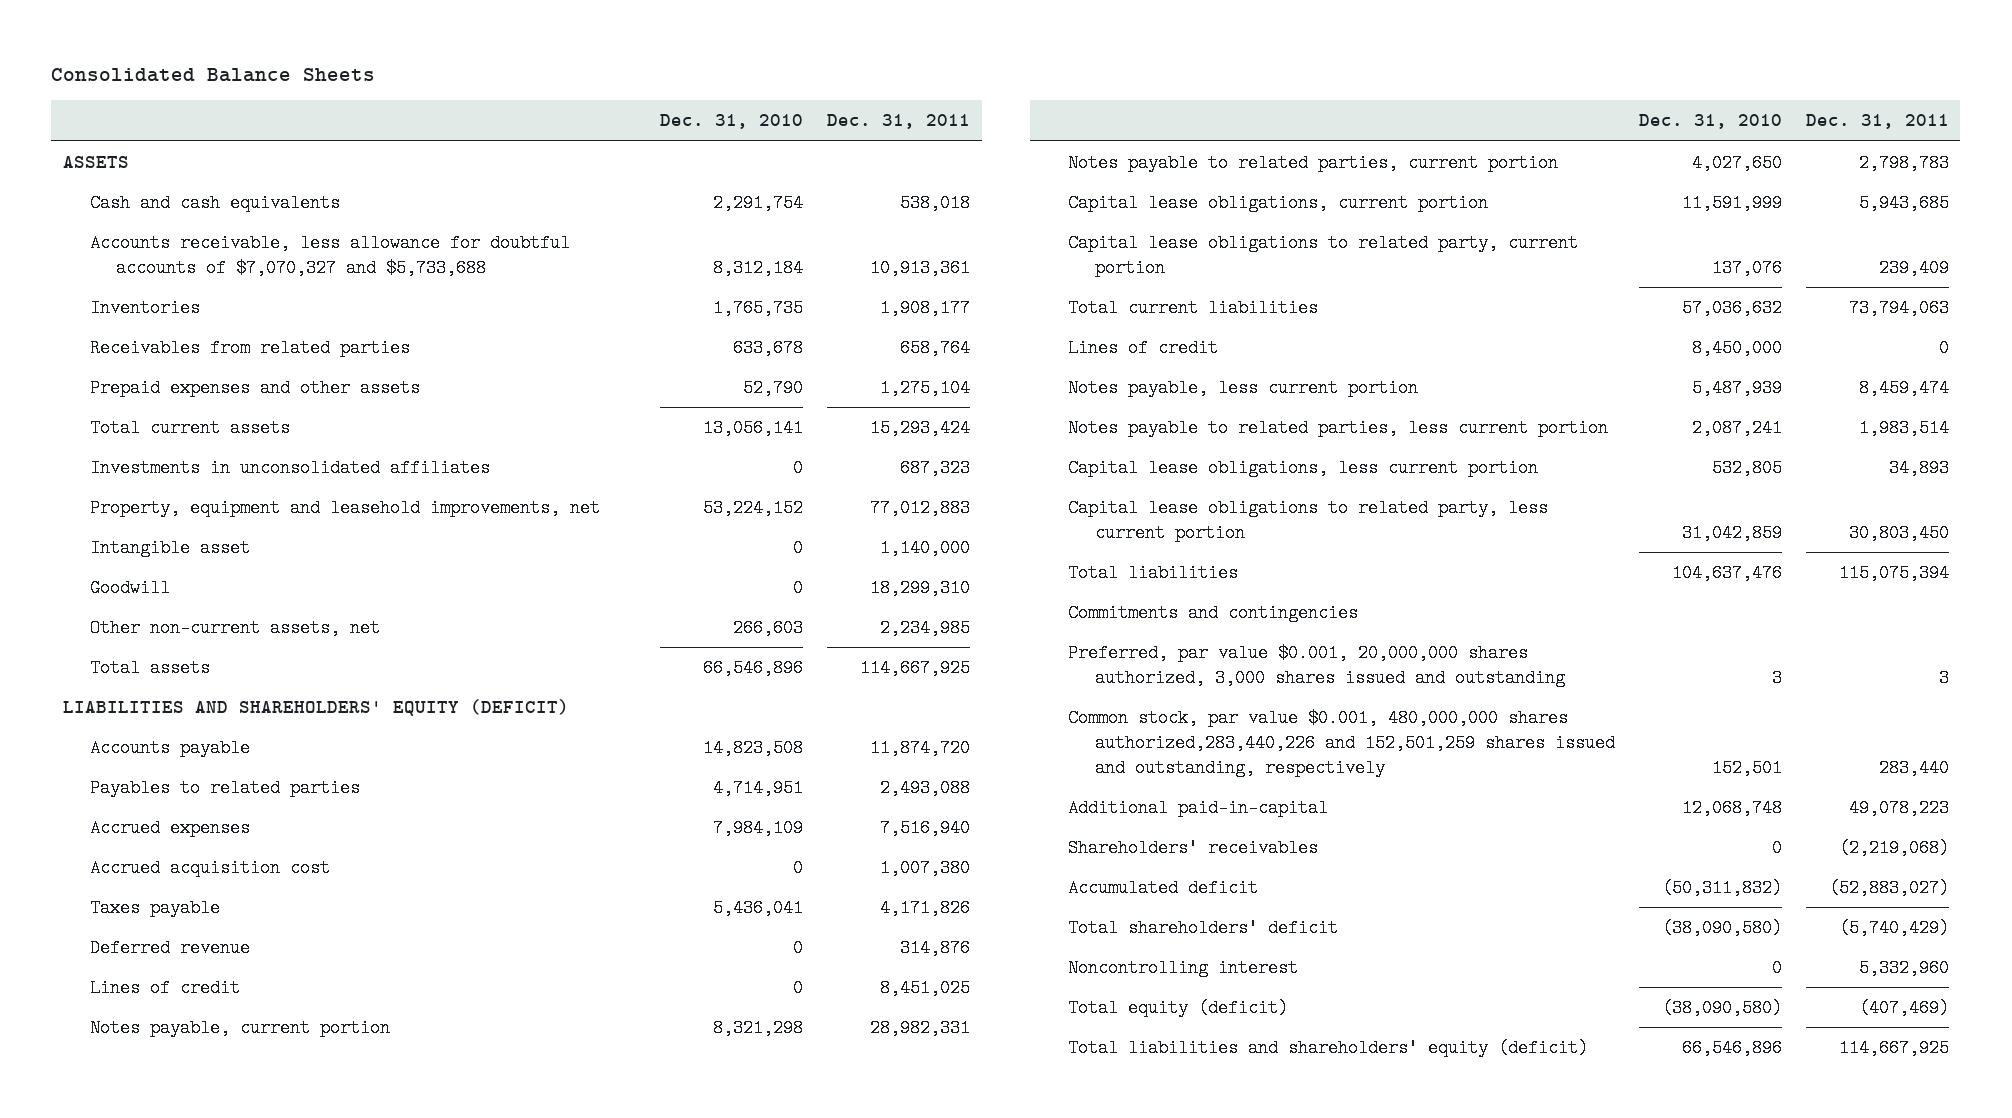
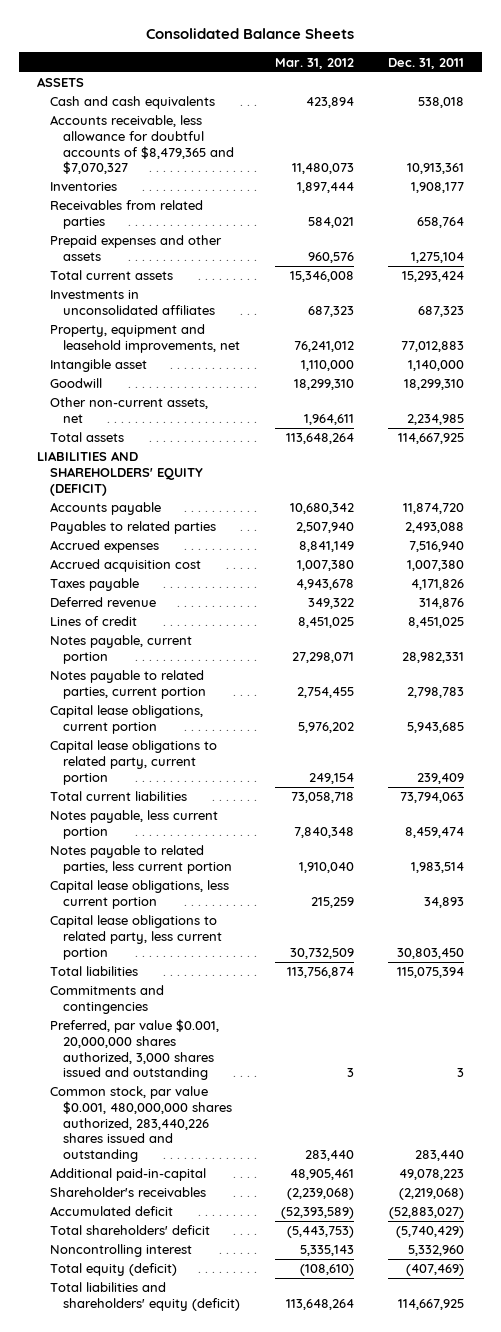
- | Dec. 31, 2010 | Dec. 31, 2011
+ | Mar. 31, 2012 | Dec. 31, 2011
- Accounts receivable, less allowance for doubtful accounts of $7,070,327 and $5,733,688 | 8,312,184 | 10,913,361
+ Accounts receivable, less allowance for doubtful accounts of $8,479,365 and $7,070,327 | 11,480,073 | 10,913,361
- Lines of credit | 8,450,000 | 0
- Common stock, par value $0.001, 480,000,000 shares authorized,283,440,226 and 152,501,259 shares issued and outstanding, respectively | 152,501 | 283,440
+ Common stock, par value $0.001, 480,000,000 shares authorized, 283,440,226 shares issued and outstanding | 283,440 | 283,440
- Shareholders' receivables | 0 | (2,219,068)
+ Shareholder's receivables | (2,239,068) | (2,219,068)

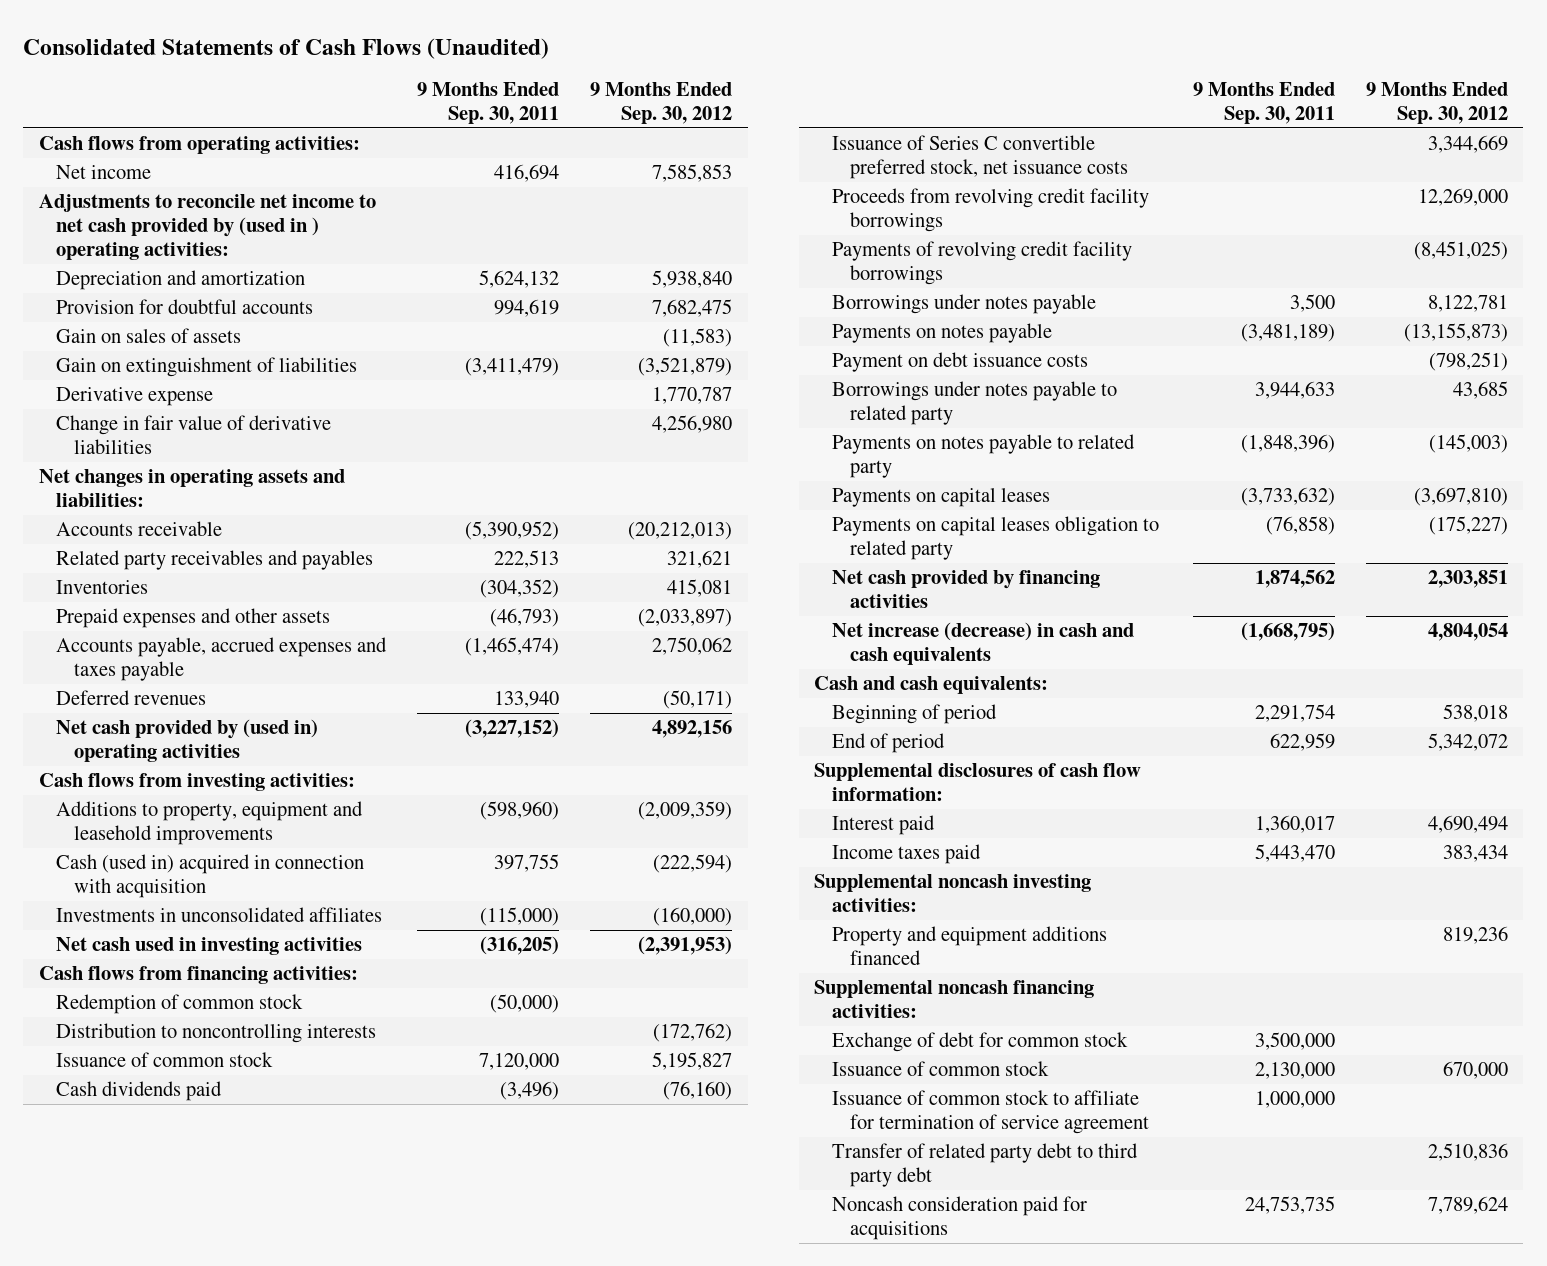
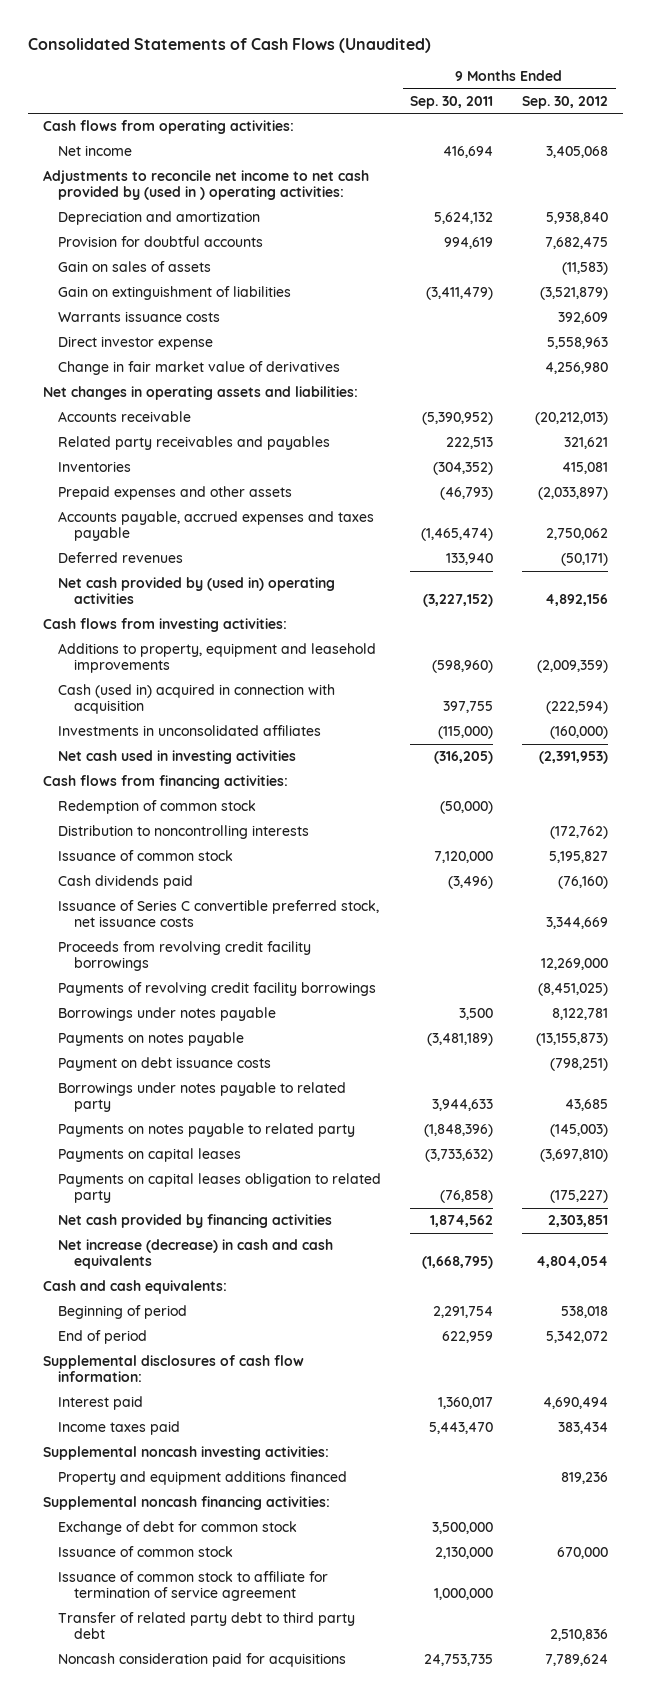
- Net income | 416,694 | 7,585,853
+ Net income | 416,694 | 3,405,068
- Derivative expense | | 1,770,787
- Change in fair value of derivative liabilities | | 4,256,980
+ Warrants issuance costs | | 392,609
+ Direct investor expense | | 5,558,963
+ Change in fair market value of derivatives | | 4,256,980

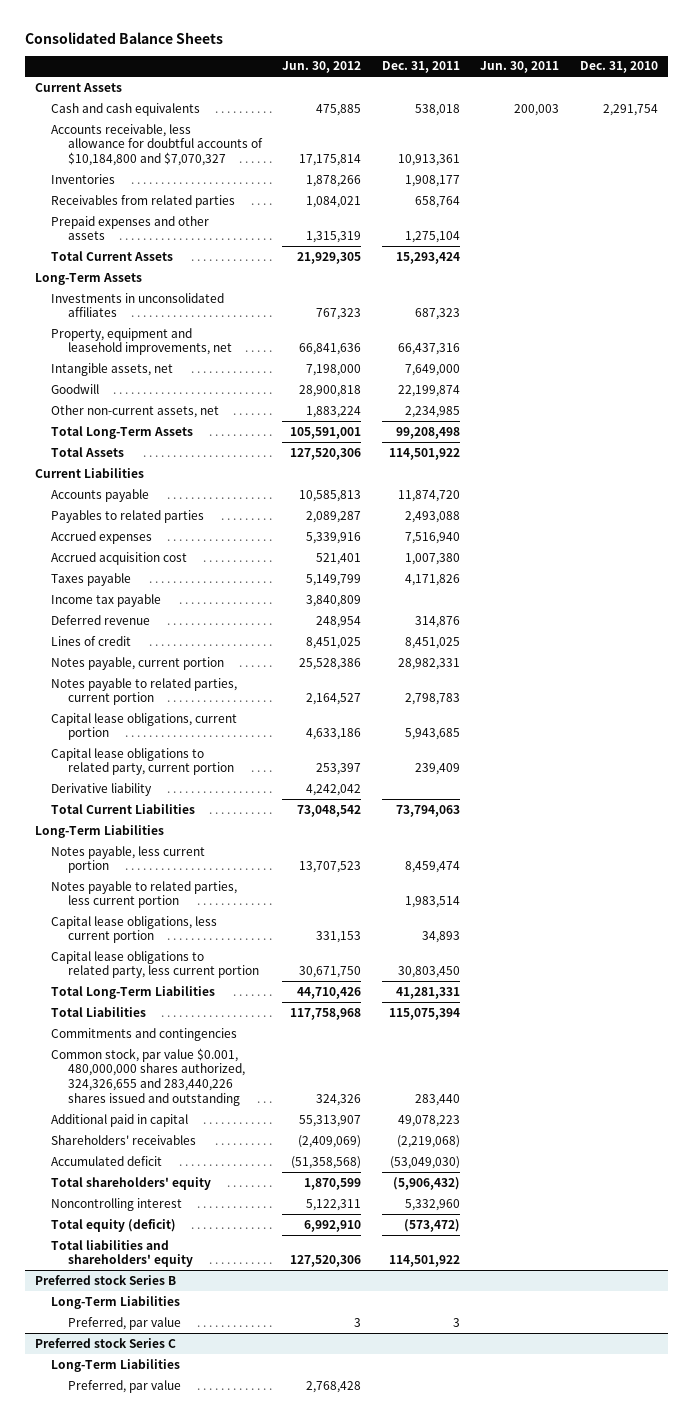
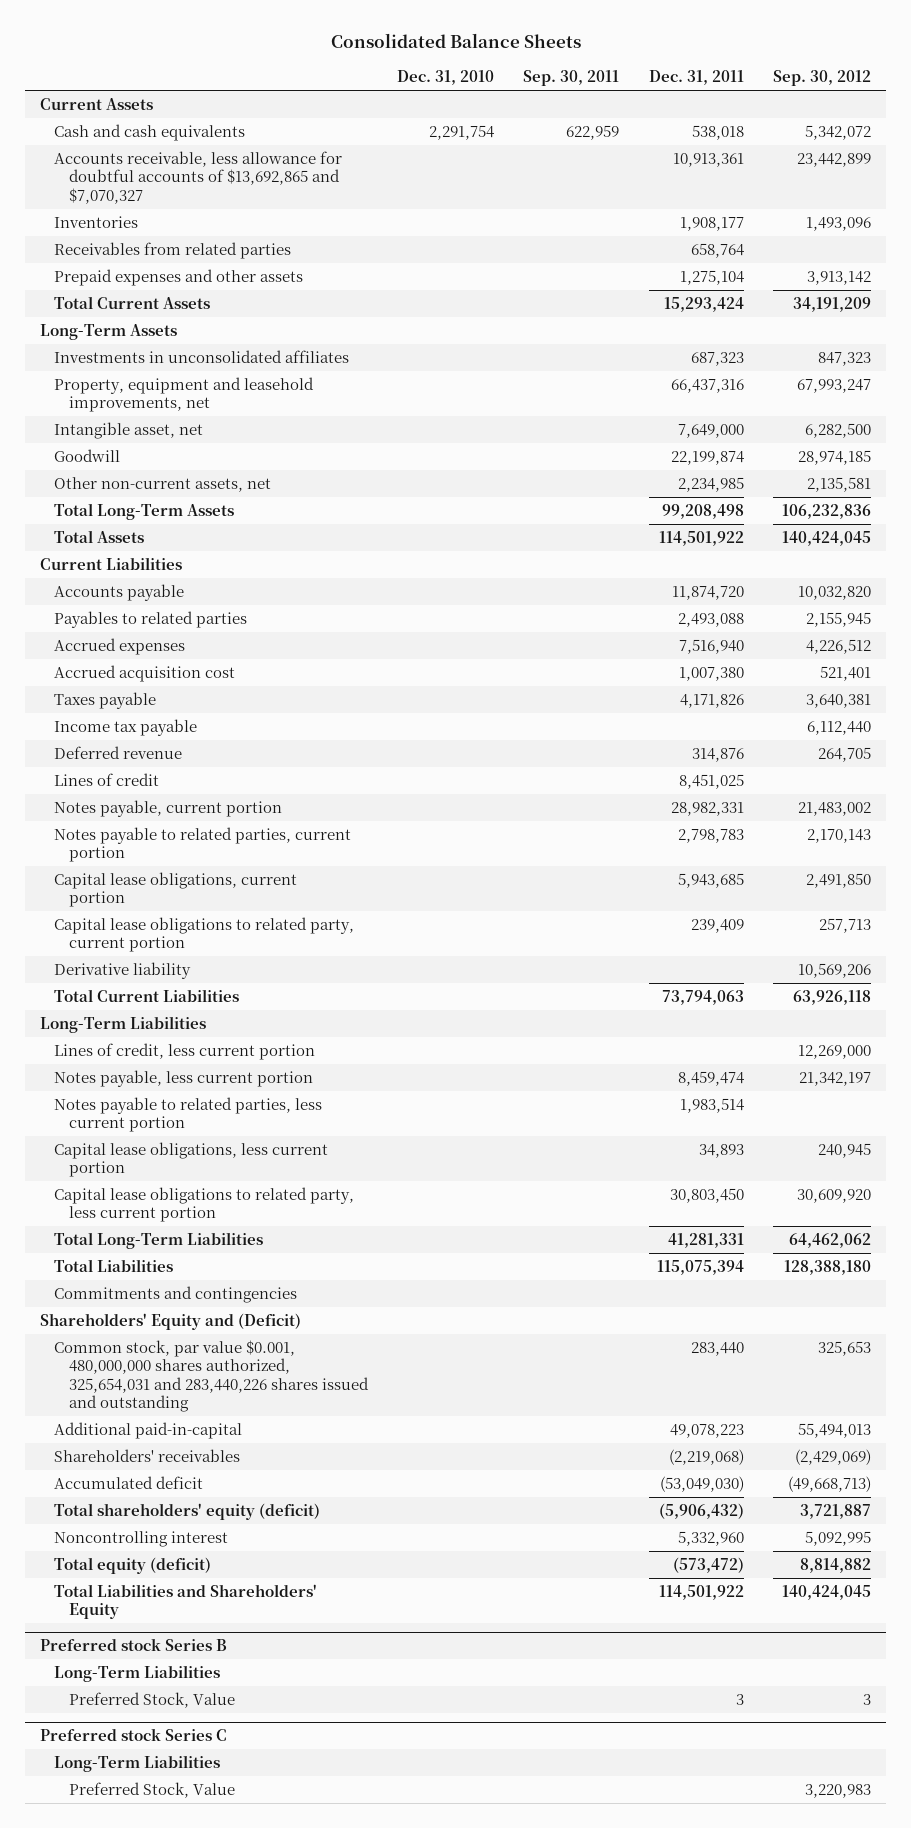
- | Jun. 30, 2012 | Dec. 31, 2011 | Jun. 30, 2011 | Dec. 31, 2010
+ | Dec. 31, 2010 | Sep. 30, 2011 | Dec. 31, 2011 | Sep. 30, 2012
- Accounts receivable, less allowance for doubtful accounts of $10,184,800 and $7,070,327 | 17,175,814 | 10,913,361 | |
+ Accounts receivable, less allowance for doubtful accounts of $13,692,865 and $7,070,327 | | | 10,913,361 | 23,442,899
- Intangible assets, net | 7,198,000 | 7,649,000 | |
+ Intangible asset, net | | | 7,649,000 | 6,282,500
+ Lines of credit, less current portion | | | | 12,269,000
- Common stock, par value $0.001, 480,000,000 shares authorized, 324,326,655 and 283,440,226 shares issued and outstanding | 324,326 | 283,440 | |
- Additional paid in capital | 55,313,907 | 49,078,223 | |
+ Shareholders' Equity and (Deficit)
+ Common stock, par value $0.001, 480,000,000 shares authorized, 325,654,031 and 283,440,226 shares issued and outstanding | | | 283,440 | 325,653
+ Additional paid-in-capital | | | 49,078,223 | 55,494,013
- Total shareholders' equity | 1,870,599 | (5,906,432) | |
+ Total shareholders' equity (deficit) | | | (5,906,432) | 3,721,887
- Total liabilities and shareholders' equity | 127,520,306 | 114,501,922 | |
+ Total Liabilities and Shareholders' Equity | | | 114,501,922 | 140,424,045
@ Preferred stock Series B
- Preferred, par value | 3 | 3 | |
+ Preferred Stock, Value | | | 3 | 3
@ Preferred stock Series C
- Preferred, par value | 2,768,428 | | |
+ Preferred Stock, Value | | | | 3,220,983

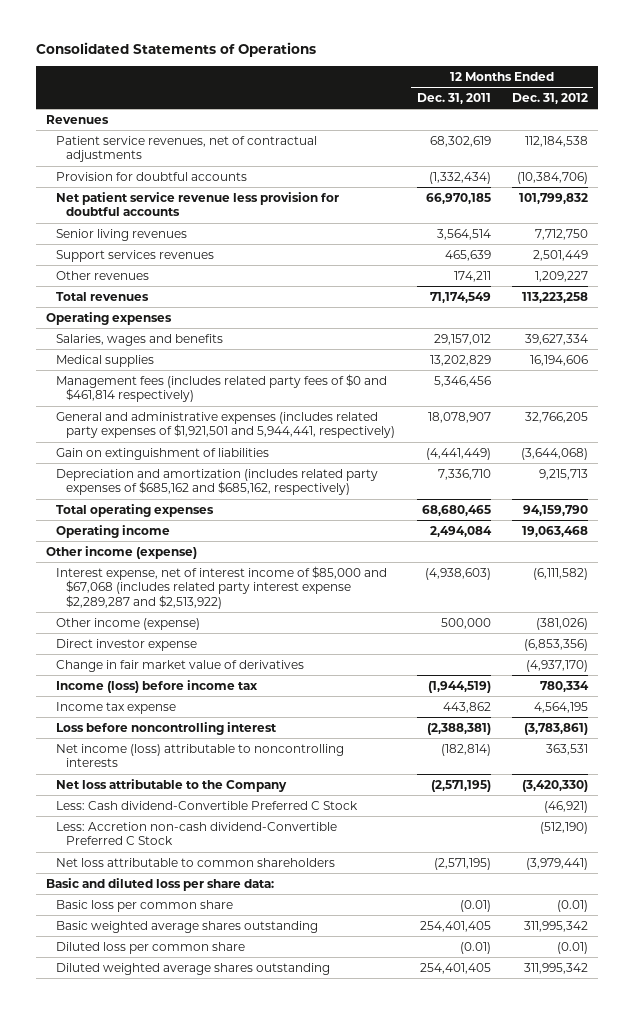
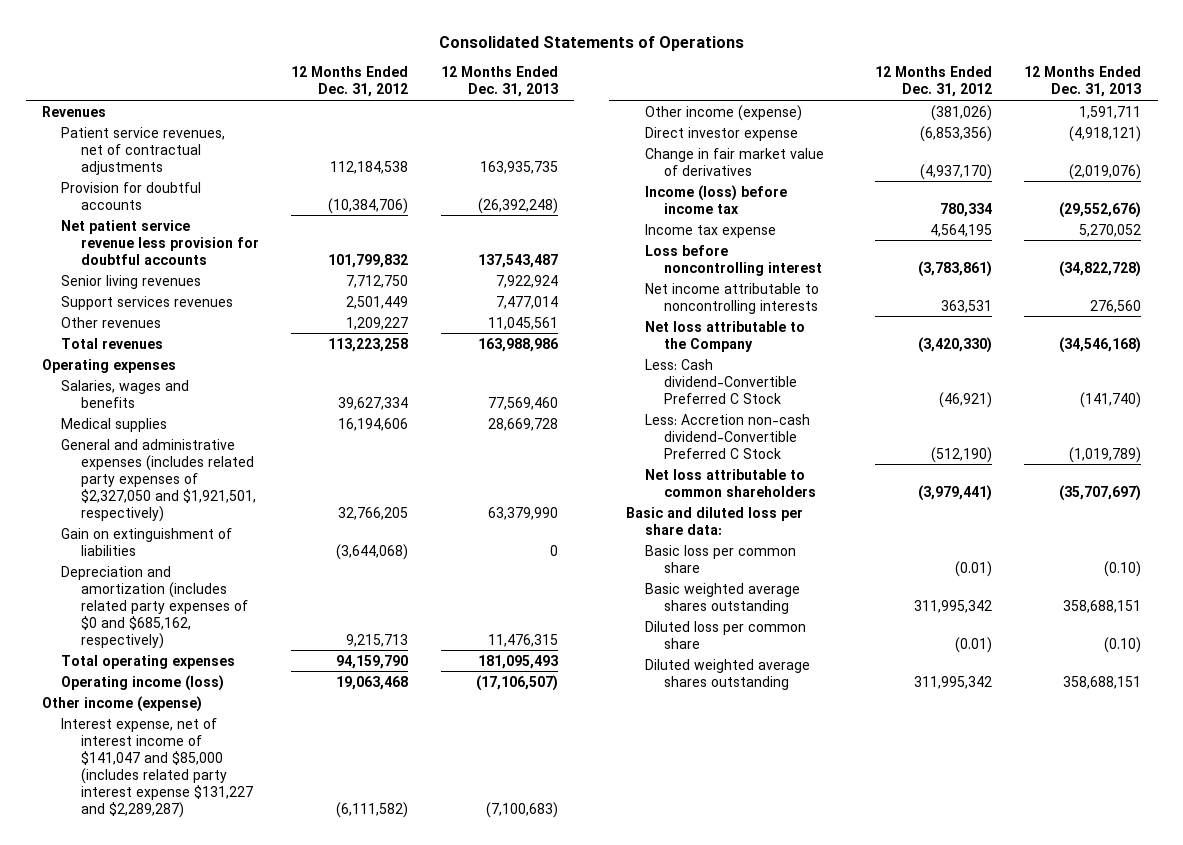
- | 12 Months Ended Dec. 31, 2011 | 12 Months Ended Dec. 31, 2012
+ | 12 Months Ended Dec. 31, 2012 | 12 Months Ended Dec. 31, 2013
- Management fees (includes related party fees of $0 and $461,814 respectively) | 5,346,456 |
- General and administrative expenses (includes related party expenses of $1,921,501 and 5,944,441, respectively) | 18,078,907 | 32,766,205
+ General and administrative expenses (includes related party expenses of $2,327,050 and $1,921,501, respectively) | 32,766,205 | 63,379,990
- Depreciation and amortization (includes related party expenses of $685,162 and $685,162, respectively) | 7,336,710 | 9,215,713
+ Depreciation and amortization (includes related party expenses of $0 and $685,162, respectively) | 9,215,713 | 11,476,315
- Operating income | 2,494,084 | 19,063,468
+ Operating income (loss) | 19,063,468 | (17,106,507)
- Interest expense, net of interest income of $85,000 and $67,068 (includes related party interest expense $2,289,287 and $2,513,922) | (4,938,603) | (6,111,582)
+ Interest expense, net of interest income of $141,047 and $85,000 (includes related party interest expense $131,227 and $2,289,287) | (6,111,582) | (7,100,683)
- Net income (loss) attributable to noncontrolling interests | (182,814) | 363,531
+ Net income attributable to noncontrolling interests | 363,531 | 276,560

